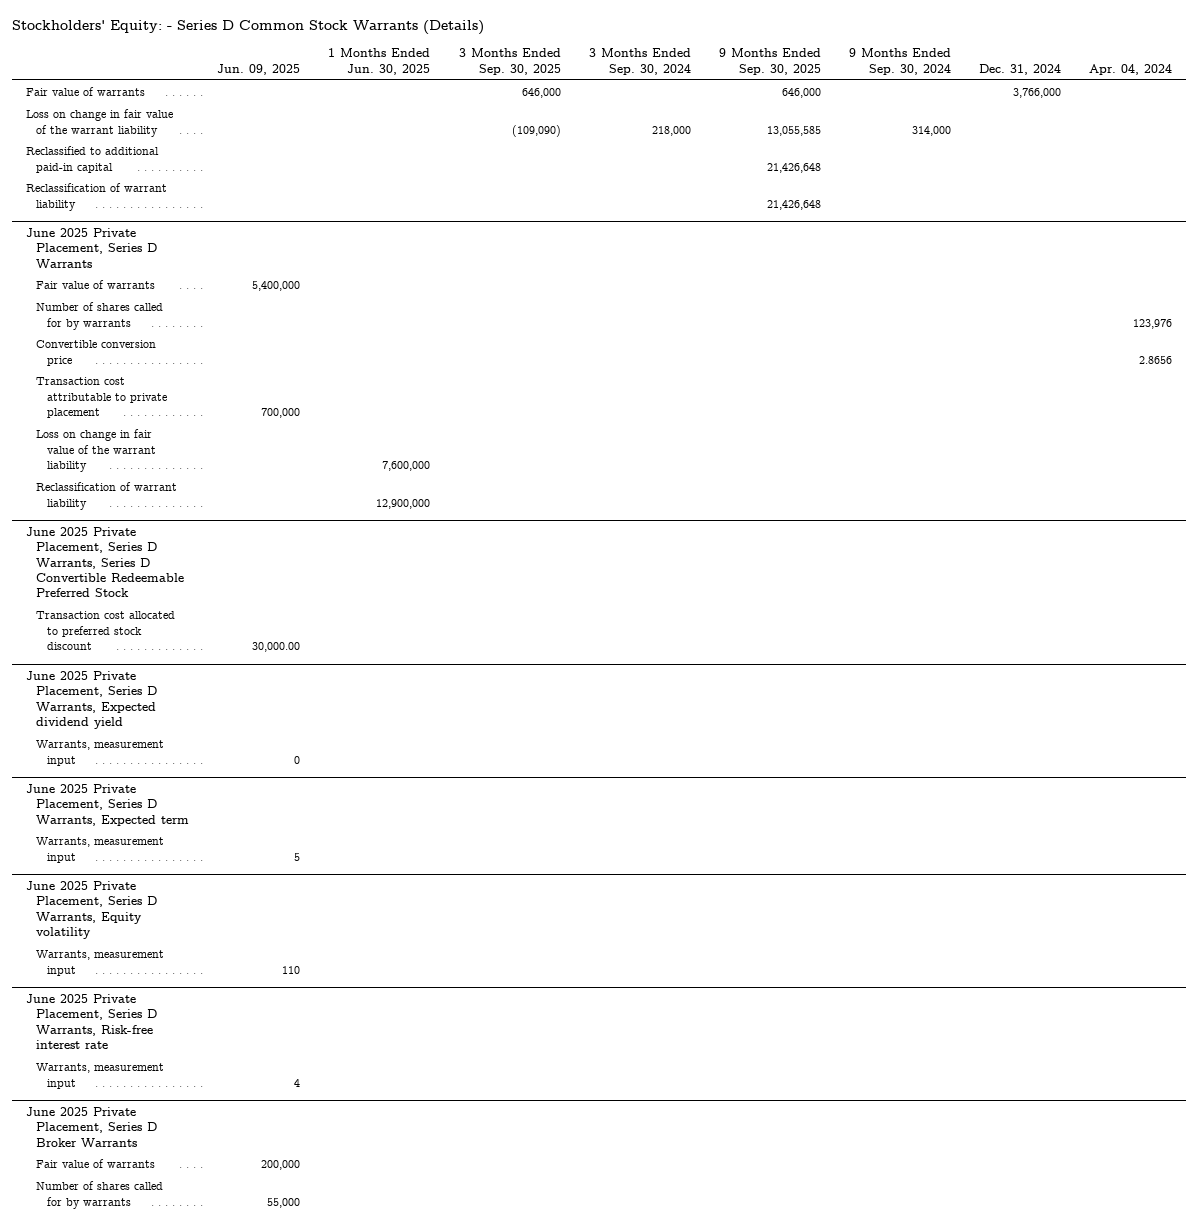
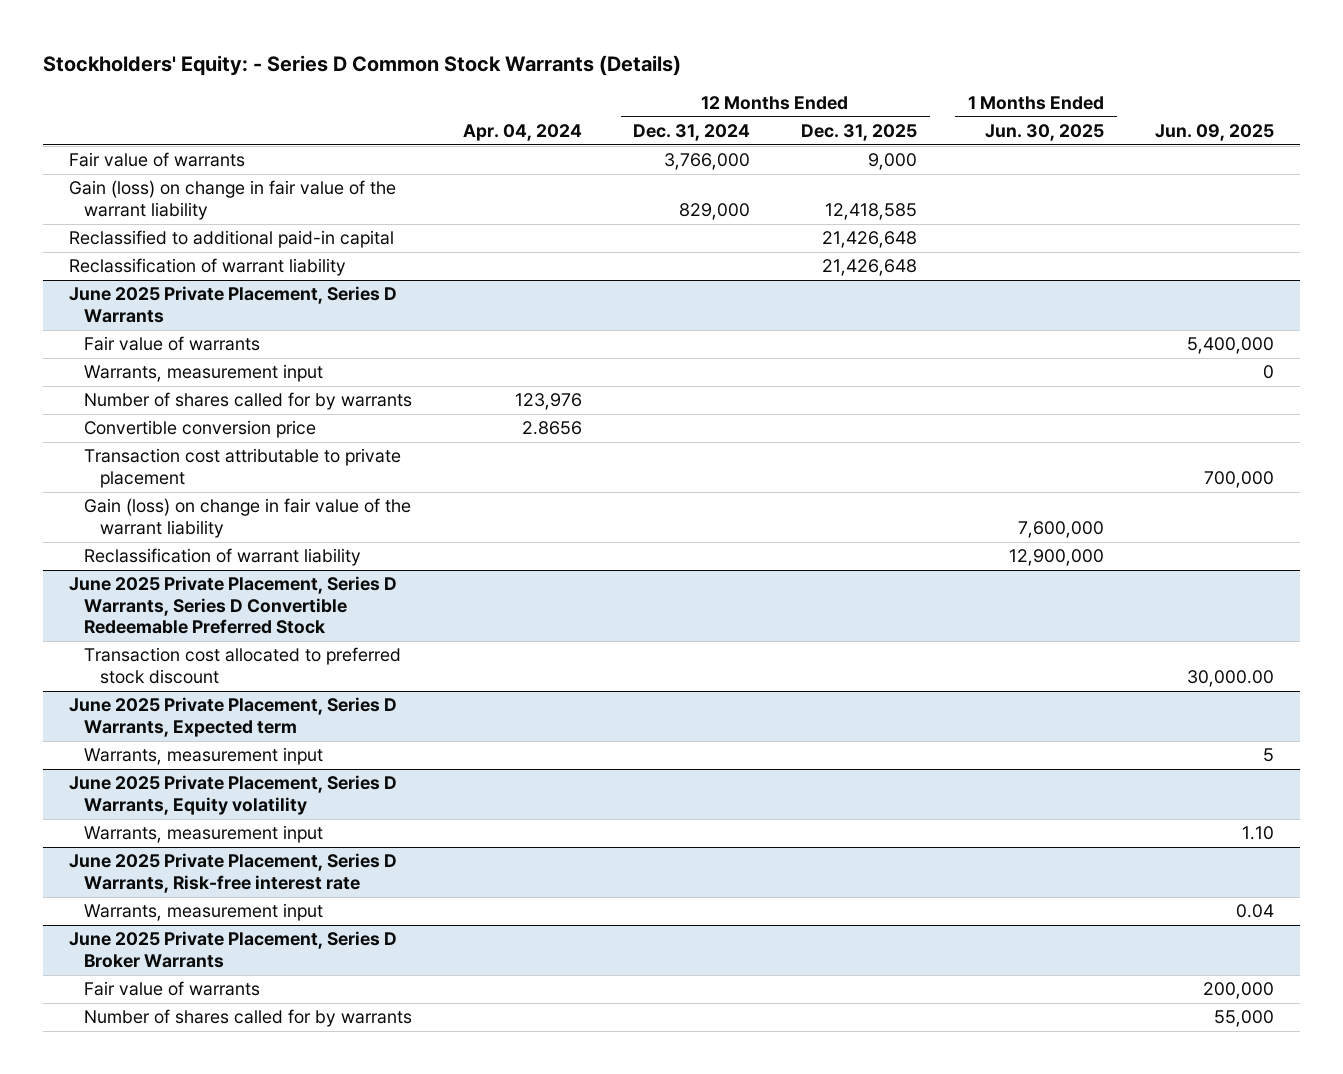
- | Jun. 09, 2025 | 1 Months Ended Jun. 30, 2025 | 3 Months Ended Sep. 30, 2025 | 3 Months Ended Sep. 30, 2024 | 9 Months Ended Sep. 30, 2025 | 9 Months Ended Sep. 30, 2024 | Dec. 31, 2024 | Apr. 04, 2024
+ | Apr. 04, 2024 | 12 Months Ended Dec. 31, 2024 | 12 Months Ended Dec. 31, 2025 | 1 Months Ended Jun. 30, 2025 | Jun. 09, 2025
- Loss on change in fair value of the warrant liability | | | (109,090) | 218,000 | 13,055,585 | 314,000 | |
+ Gain (loss) on change in fair value of the warrant liability | | 829,000 | 12,418,585 | |
@ June 2025 Private Placement, Series D Warrants
+ Warrants, measurement input | | | | | 0
- Loss on change in fair value of the warrant liability | | 7,600,000 | | | | | |
+ Gain (loss) on change in fair value of the warrant liability | | | | 7,600,000 |
- June 2025 Private Placement, Series D Warrants, Expected dividend yield
- Warrants, measurement input | 0 | | | | | | |
@ June 2025 Private Placement, Series D Warrants, Equity volatility
- Warrants, measurement input | 110 | | | | | | |
+ Warrants, measurement input | | | | | 1.10
@ June 2025 Private Placement, Series D Warrants, Risk-free interest rate
- Warrants, measurement input | 4 | | | | | | |
+ Warrants, measurement input | | | | | 0.04

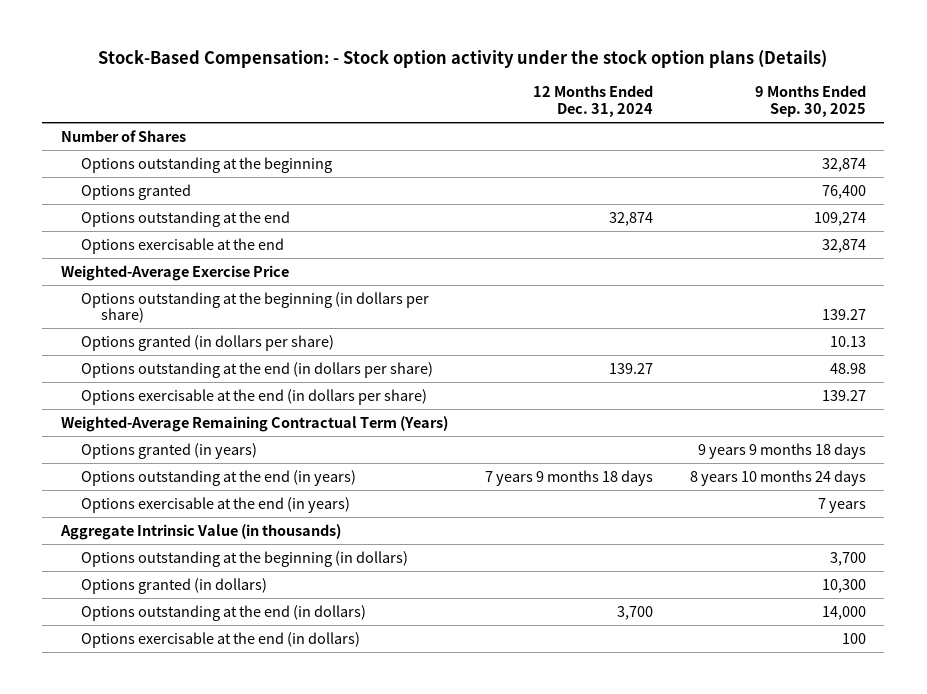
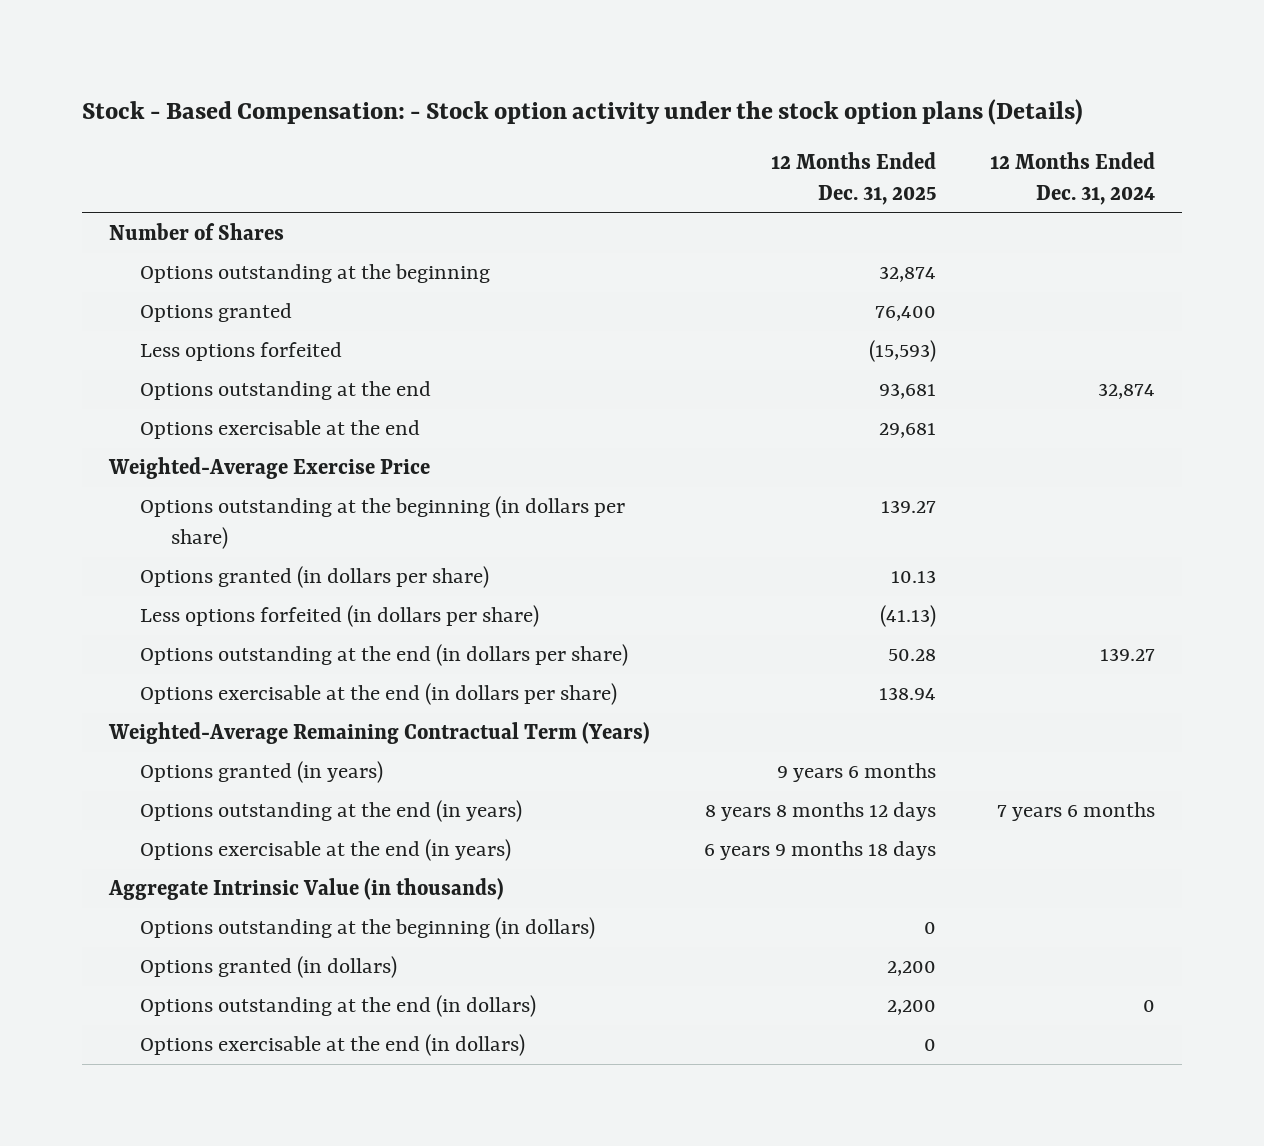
- Stock-Based Compensation: - Stock option activity under the stock option plans (Details)
+ Stock - Based Compensation: - Stock option activity under the stock option plans (Details)
- | 12 Months Ended Dec. 31, 2024 | 9 Months Ended Sep. 30, 2025
+ | 12 Months Ended Dec. 31, 2025 | 12 Months Ended Dec. 31, 2024
+ Less options forfeited | (15,593) |
+ Less options forfeited (in dollars per share) | (41.13) |
- Options outstanding at the end (in years) | 7 years 9 months 18 days | 8 years 10 months 24 days
+ Options outstanding at the end (in years) | 8 years 8 months 12 days | 7 years 6 months
- Options outstanding at the end (in dollars) | 3,700 | 14,000
+ Options outstanding at the end (in dollars) | 2,200 | 0

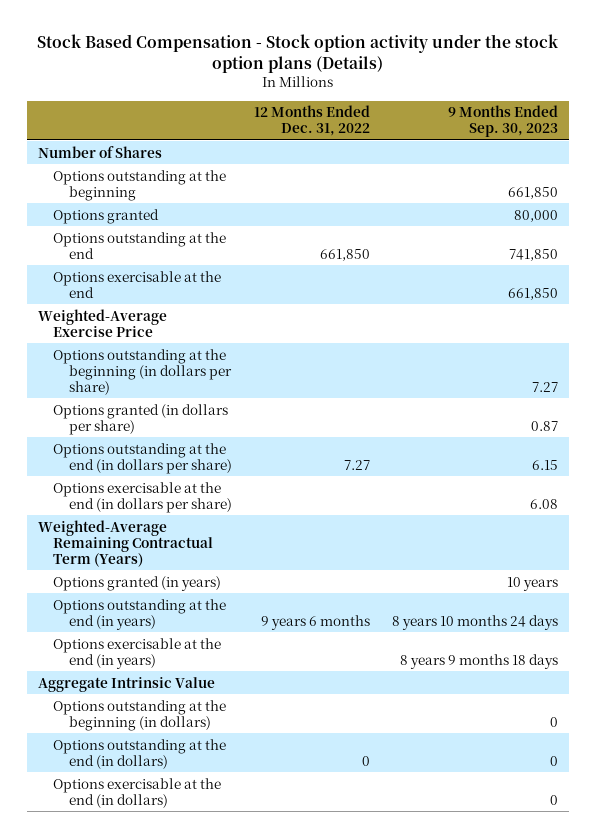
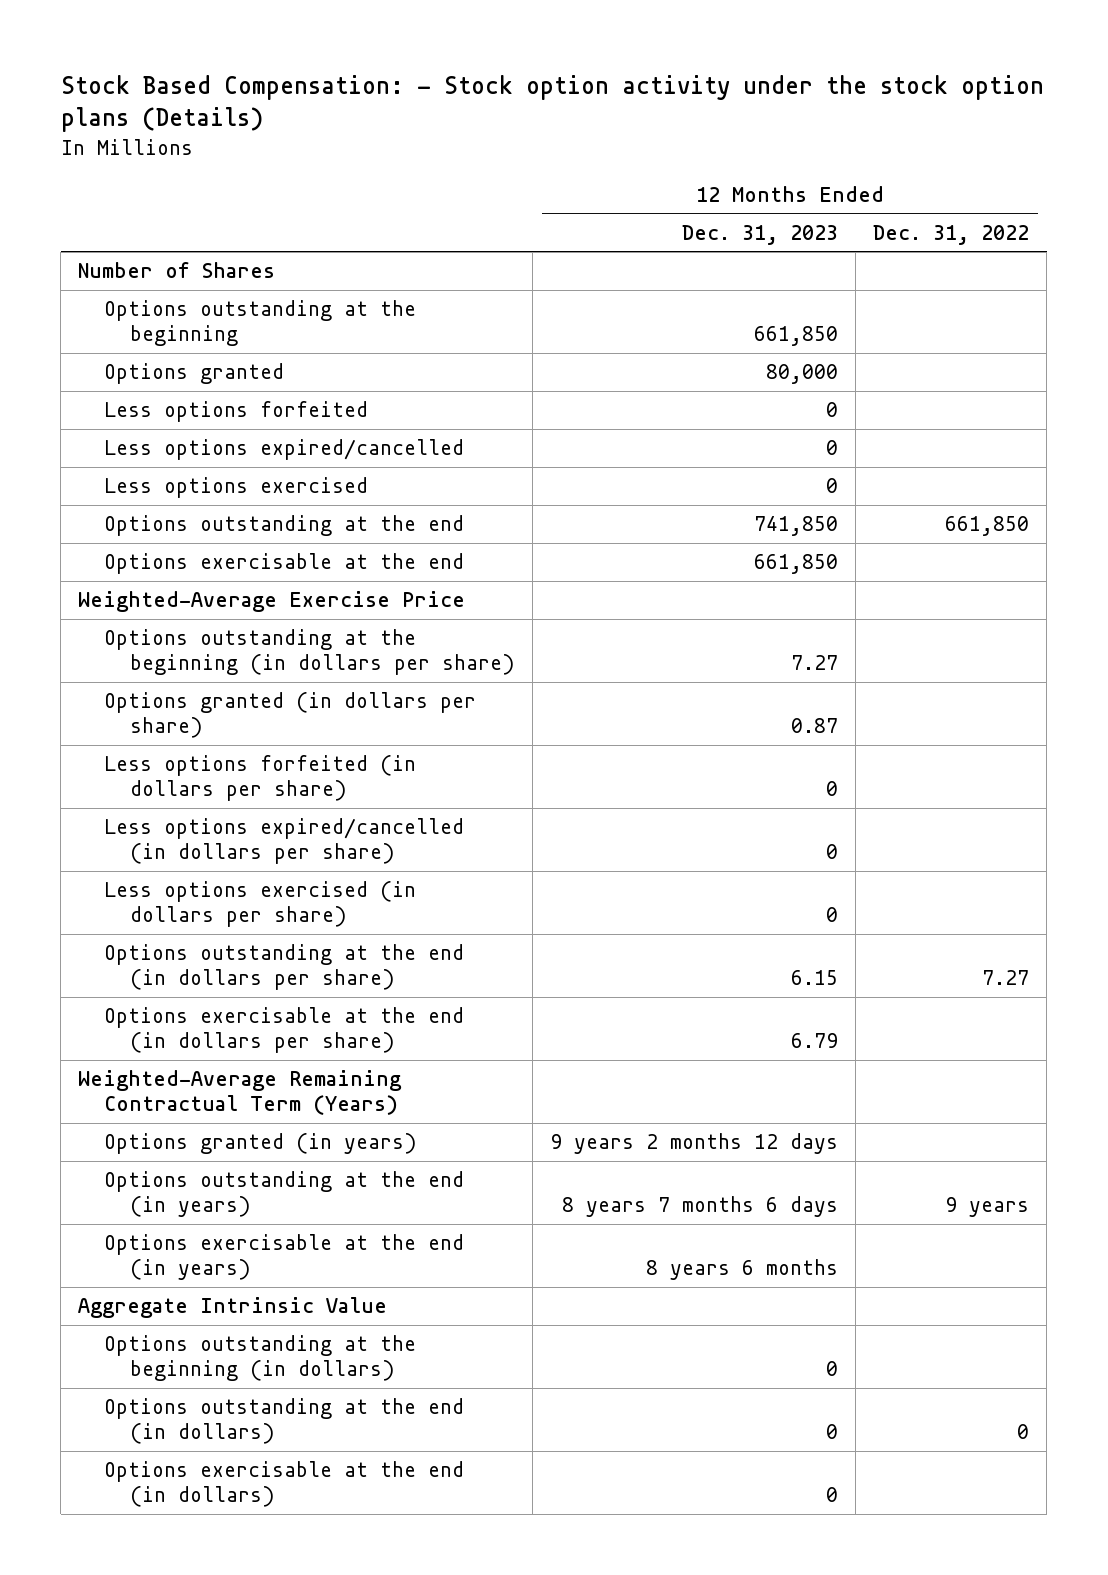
- Stock Based Compensation - Stock option activity under the stock option plans (Details)
+ Stock Based Compensation: - Stock option activity under the stock option plans (Details)
- | 12 Months Ended Dec. 31, 2022 | 9 Months Ended Sep. 30, 2023
+ | 12 Months Ended Dec. 31, 2023 | 12 Months Ended Dec. 31, 2022
+ Less options forfeited | 0 |
+ Less options expired/cancelled | 0 |
+ Less options exercised | 0 |
+ Less options forfeited (in dollars per share) | 0 |
+ Less options expired/cancelled (in dollars per share) | 0 |
+ Less options exercised (in dollars per share) | 0 |
- Options outstanding at the end (in years) | 9 years 6 months | 8 years 10 months 24 days
+ Options outstanding at the end (in years) | 8 years 7 months 6 days | 9 years

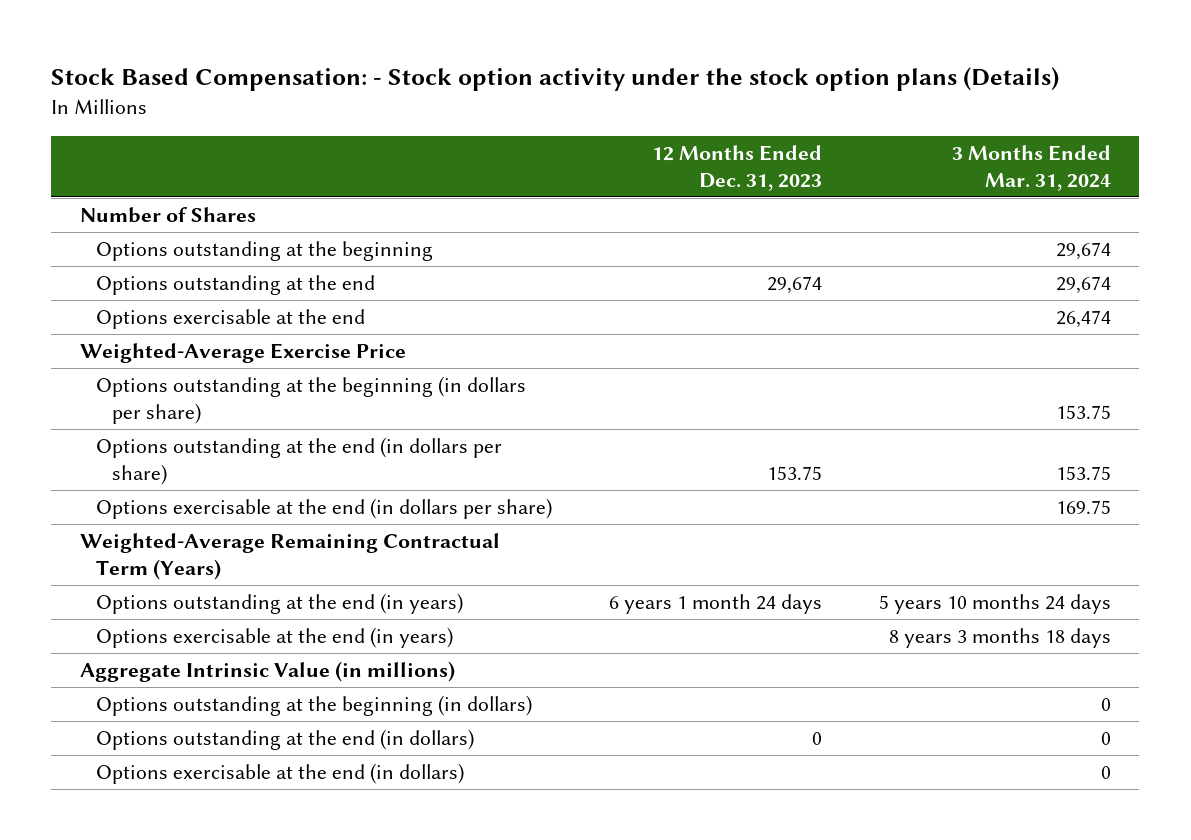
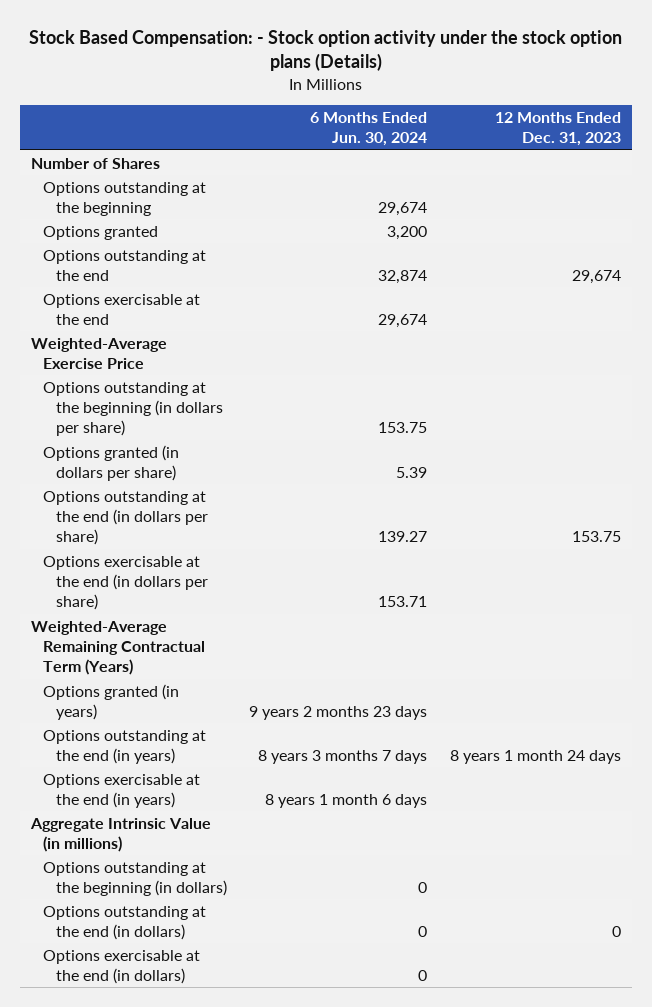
- | 12 Months Ended Dec. 31, 2023 | 3 Months Ended Mar. 31, 2024
+ | 6 Months Ended Jun. 30, 2024 | 12 Months Ended Dec. 31, 2023
+ Options granted | 3,200 |
+ Options granted (in dollars per share) | 5.39 |
- Options outstanding at the end (in years) | 6 years 1 month 24 days | 5 years 10 months 24 days
+ Options granted (in years) | 9 years 2 months 23 days |
+ Options outstanding at the end (in years) | 8 years 3 months 7 days | 8 years 1 month 24 days

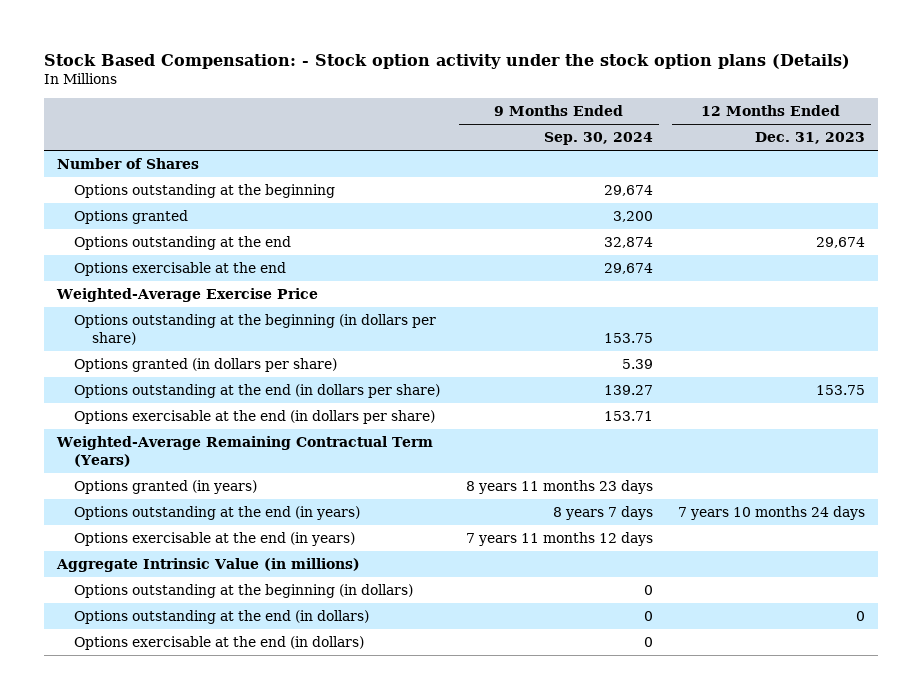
- | 6 Months Ended Jun. 30, 2024 | 12 Months Ended Dec. 31, 2023
+ | 9 Months Ended Sep. 30, 2024 | 12 Months Ended Dec. 31, 2023
- Options outstanding at the end (in years) | 8 years 3 months 7 days | 8 years 1 month 24 days
+ Options outstanding at the end (in years) | 8 years 7 days | 7 years 10 months 24 days

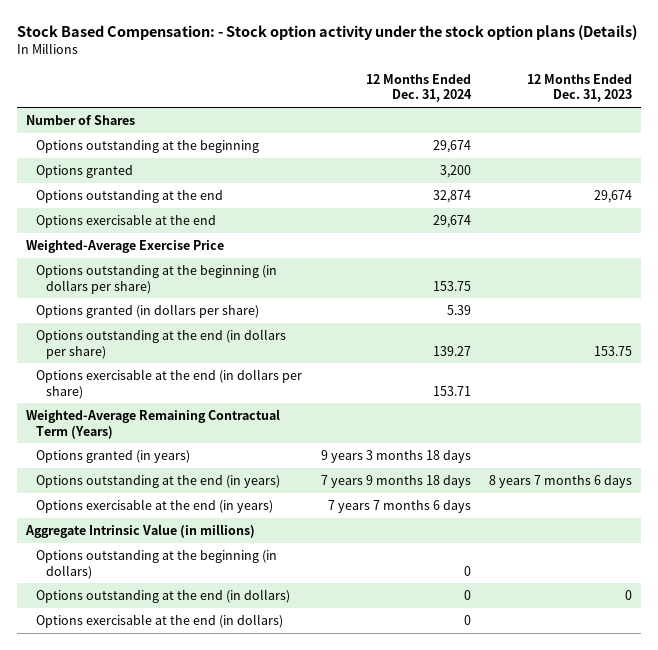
- | 9 Months Ended Sep. 30, 2024 | 12 Months Ended Dec. 31, 2023
+ | 12 Months Ended Dec. 31, 2024 | 12 Months Ended Dec. 31, 2023
- Options outstanding at the end (in years) | 8 years 7 days | 7 years 10 months 24 days
+ Options outstanding at the end (in years) | 7 years 9 months 18 days | 8 years 7 months 6 days

